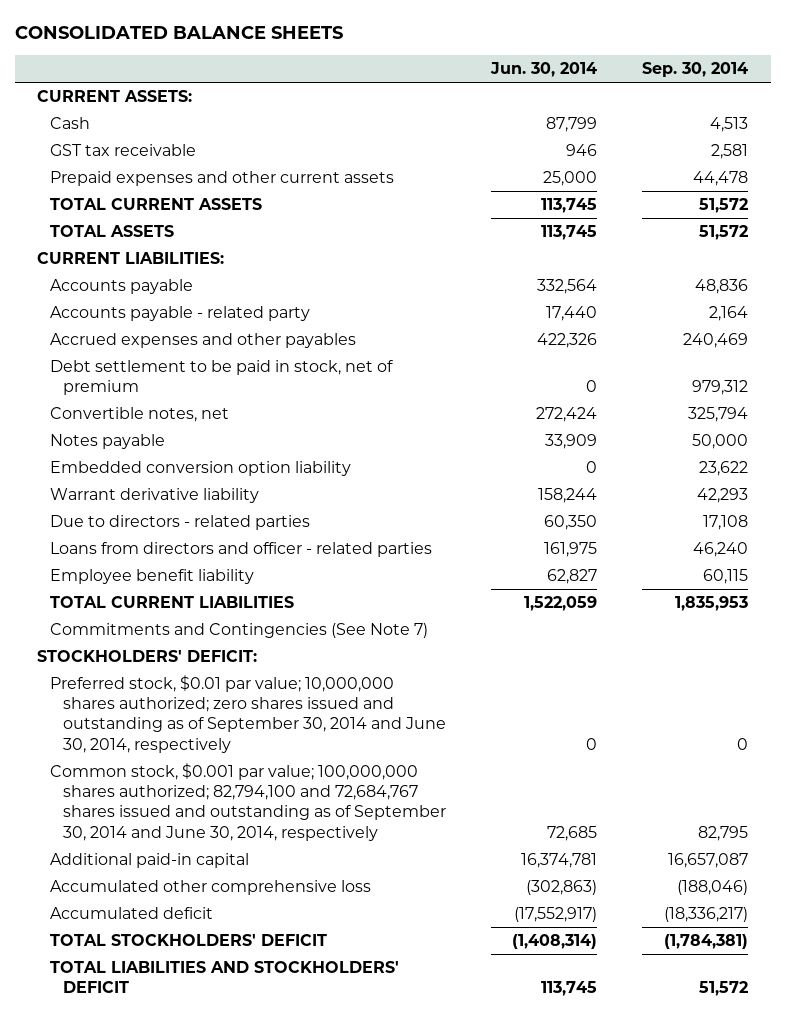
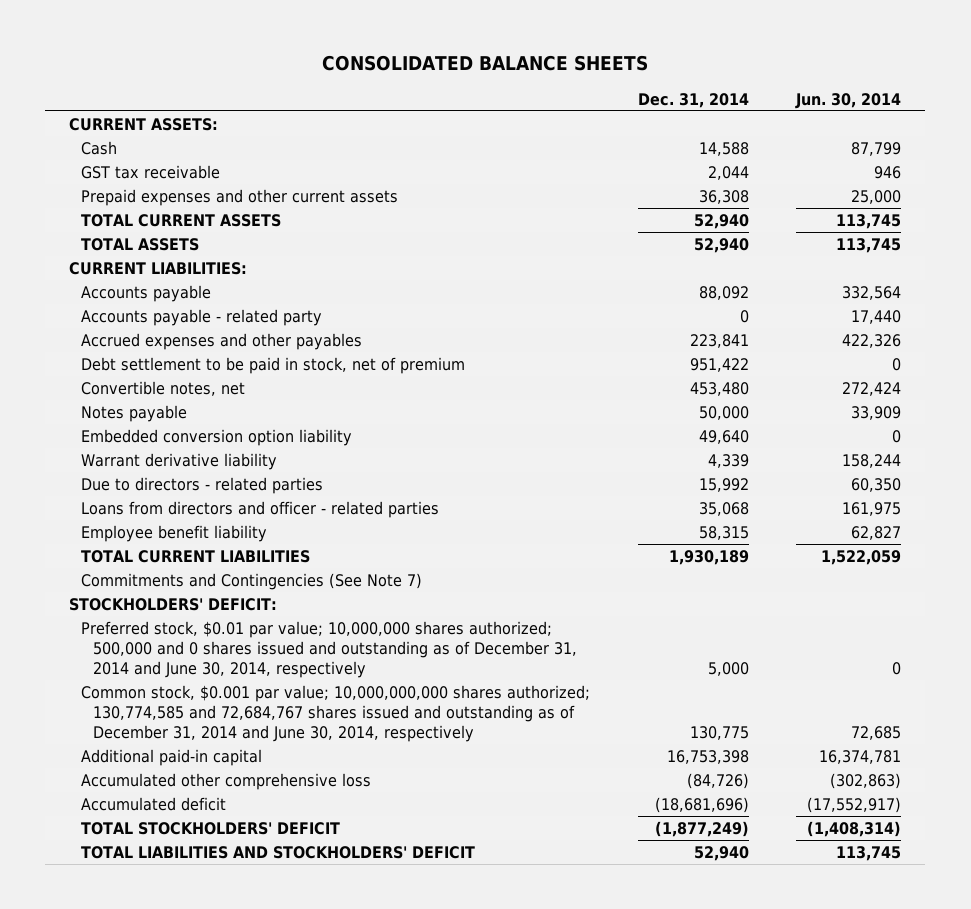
- | Jun. 30, 2014 | Sep. 30, 2014
+ | Dec. 31, 2014 | Jun. 30, 2014
- Preferred stock, $0.01 par value; 10,000,000 shares authorized; zero shares issued and outstanding as of September 30, 2014 and June 30, 2014, respectively | 0 | 0
- Common stock, $0.001 par value; 100,000,000 shares authorized; 82,794,100 and 72,684,767 shares issued and outstanding as of September 30, 2014 and June 30, 2014, respectively | 72,685 | 82,795
+ Preferred stock, $0.01 par value; 10,000,000 shares authorized; 500,000 and 0 shares issued and outstanding as of December 31, 2014 and June 30, 2014, respectively | 5,000 | 0
+ Common stock, $0.001 par value; 10,000,000,000 shares authorized; 130,774,585 and 72,684,767 shares issued and outstanding as of December 31, 2014 and June 30, 2014, respectively | 130,775 | 72,685

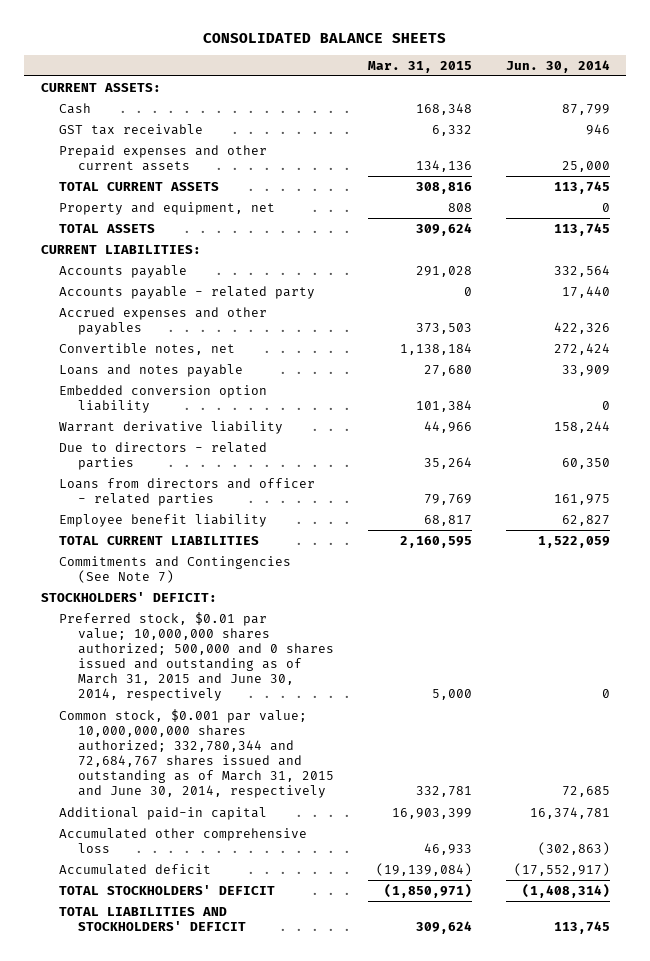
- | Dec. 31, 2014 | Jun. 30, 2014
+ | Mar. 31, 2015 | Jun. 30, 2014
+ Property and equipment, net | 808 | 0
- Debt settlement to be paid in stock, net of premium | 951,422 | 0
- Notes payable | 50,000 | 33,909
+ Loans and notes payable | 27,680 | 33,909
- Preferred stock, $0.01 par value; 10,000,000 shares authorized; 500,000 and 0 shares issued and outstanding as of December 31, 2014 and June 30, 2014, respectively | 5,000 | 0
- Common stock, $0.001 par value; 10,000,000,000 shares authorized; 130,774,585 and 72,684,767 shares issued and outstanding as of December 31, 2014 and June 30, 2014, respectively | 130,775 | 72,685
+ Preferred stock, $0.01 par value; 10,000,000 shares authorized; 500,000 and 0 shares issued and outstanding as of March 31, 2015 and June 30, 2014, respectively | 5,000 | 0
+ Common stock, $0.001 par value; 10,000,000,000 shares authorized; 332,780,344 and 72,684,767 shares issued and outstanding as of March 31, 2015 and June 30, 2014, respectively | 332,781 | 72,685

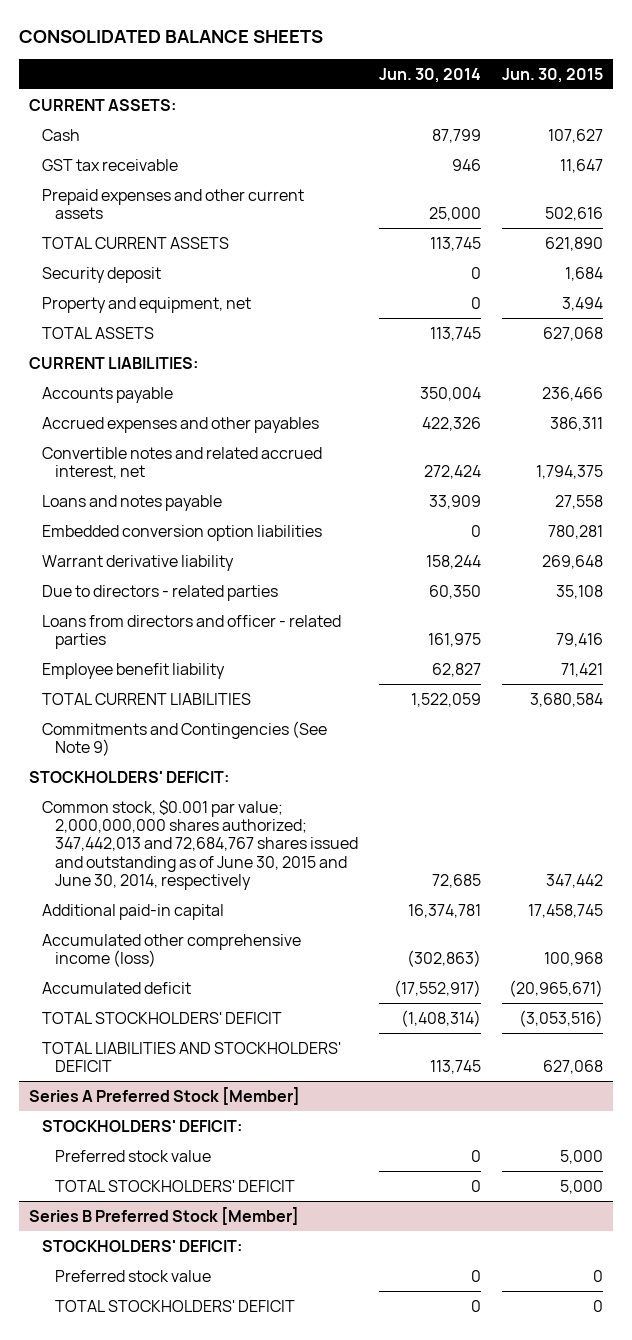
- | Mar. 31, 2015 | Jun. 30, 2014
+ | Jun. 30, 2014 | Jun. 30, 2015
+ Security deposit | 0 | 1,684
- Accounts payable | 291,028 | 332,564
- Accounts payable - related party | 0 | 17,440
+ Accounts payable | 350,004 | 236,466
- Convertible notes, net | 1,138,184 | 272,424
+ Convertible notes and related accrued interest, net | 272,424 | 1,794,375
- Embedded conversion option liability | 101,384 | 0
+ Embedded conversion option liabilities | 0 | 780,281
- Commitments and Contingencies (See Note 7)
+ Commitments and Contingencies (See Note 9)
- Preferred stock, $0.01 par value; 10,000,000 shares authorized; 500,000 and 0 shares issued and outstanding as of March 31, 2015 and June 30, 2014, respectively | 5,000 | 0
- Common stock, $0.001 par value; 10,000,000,000 shares authorized; 332,780,344 and 72,684,767 shares issued and outstanding as of March 31, 2015 and June 30, 2014, respectively | 332,781 | 72,685
+ Common stock, $0.001 par value; 2,000,000,000 shares authorized; 347,442,013 and 72,684,767 shares issued and outstanding as of June 30, 2015 and June 30, 2014, respectively | 72,685 | 347,442
- Accumulated other comprehensive loss | 46,933 | (302,863)
+ Accumulated other comprehensive income (loss) | (302,863) | 100,968
+ Series A Preferred Stock [Member]
+ STOCKHOLDERS' DEFICIT:
+ Preferred stock value | 0 | 5,000
+ TOTAL STOCKHOLDERS' DEFICIT | 0 | 5,000
+ Series B Preferred Stock [Member]
+ STOCKHOLDERS' DEFICIT:
+ Preferred stock value | 0 | 0
+ TOTAL STOCKHOLDERS' DEFICIT | 0 | 0

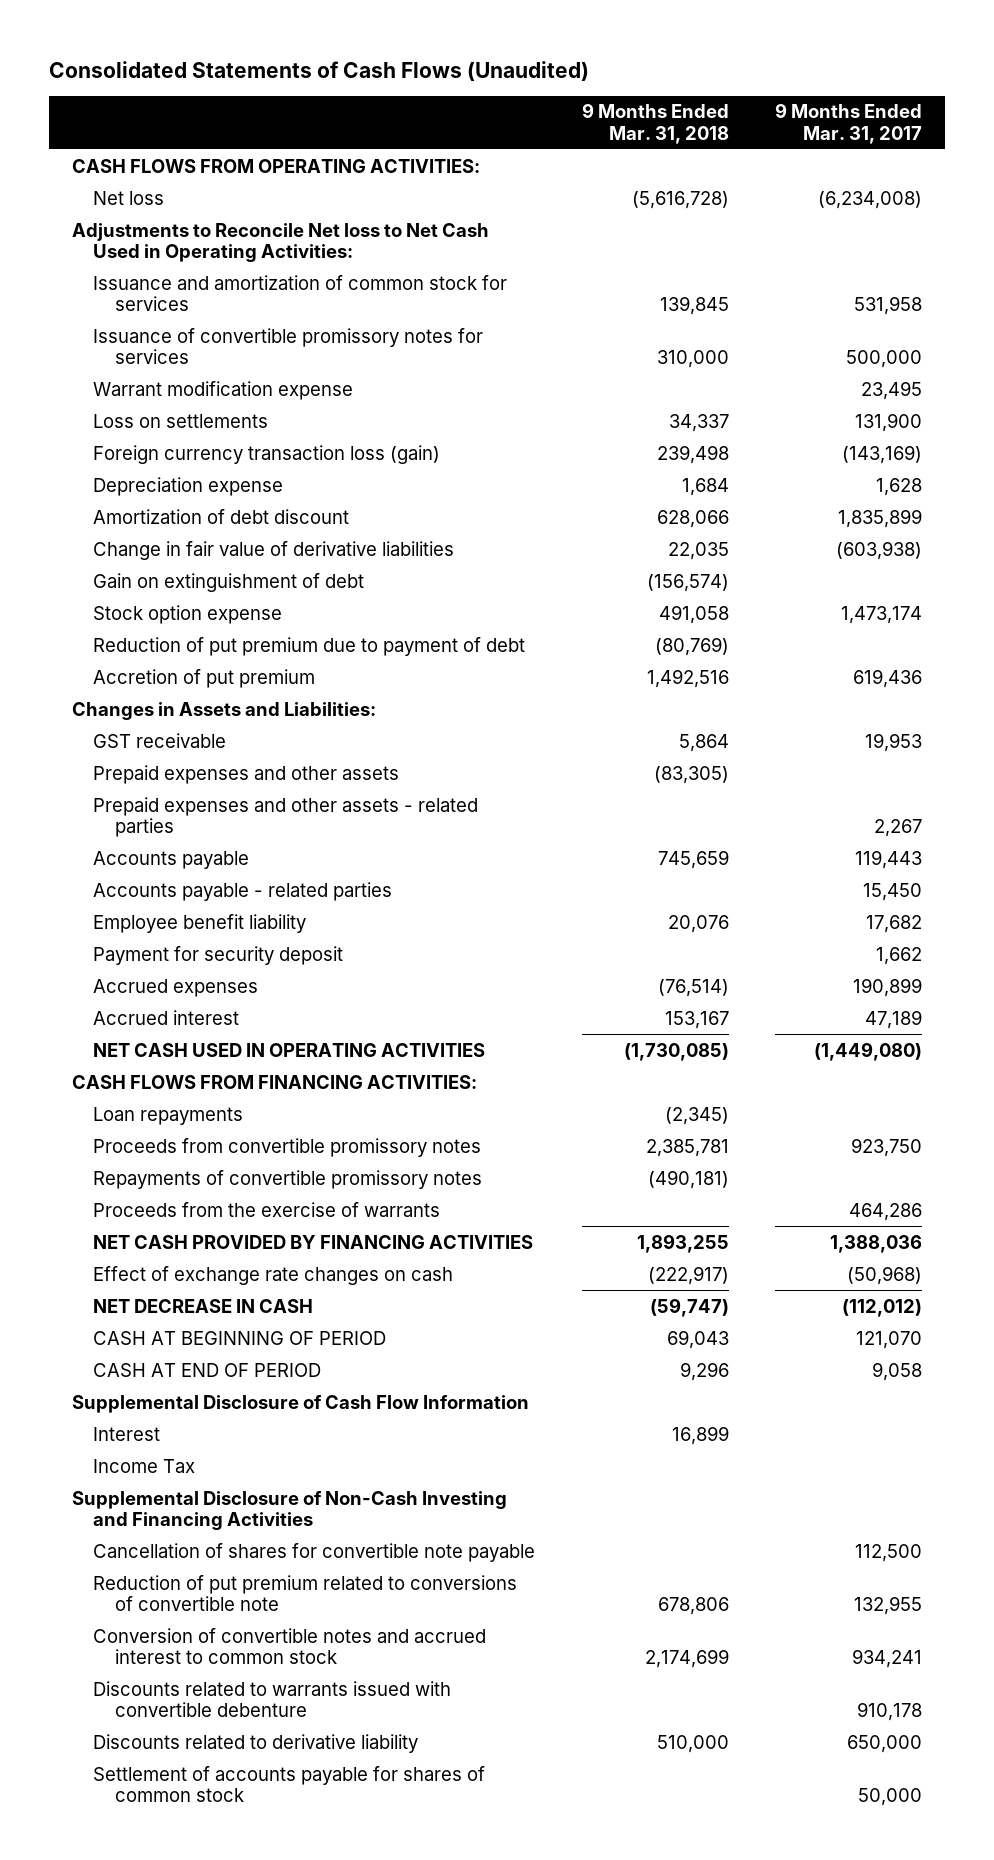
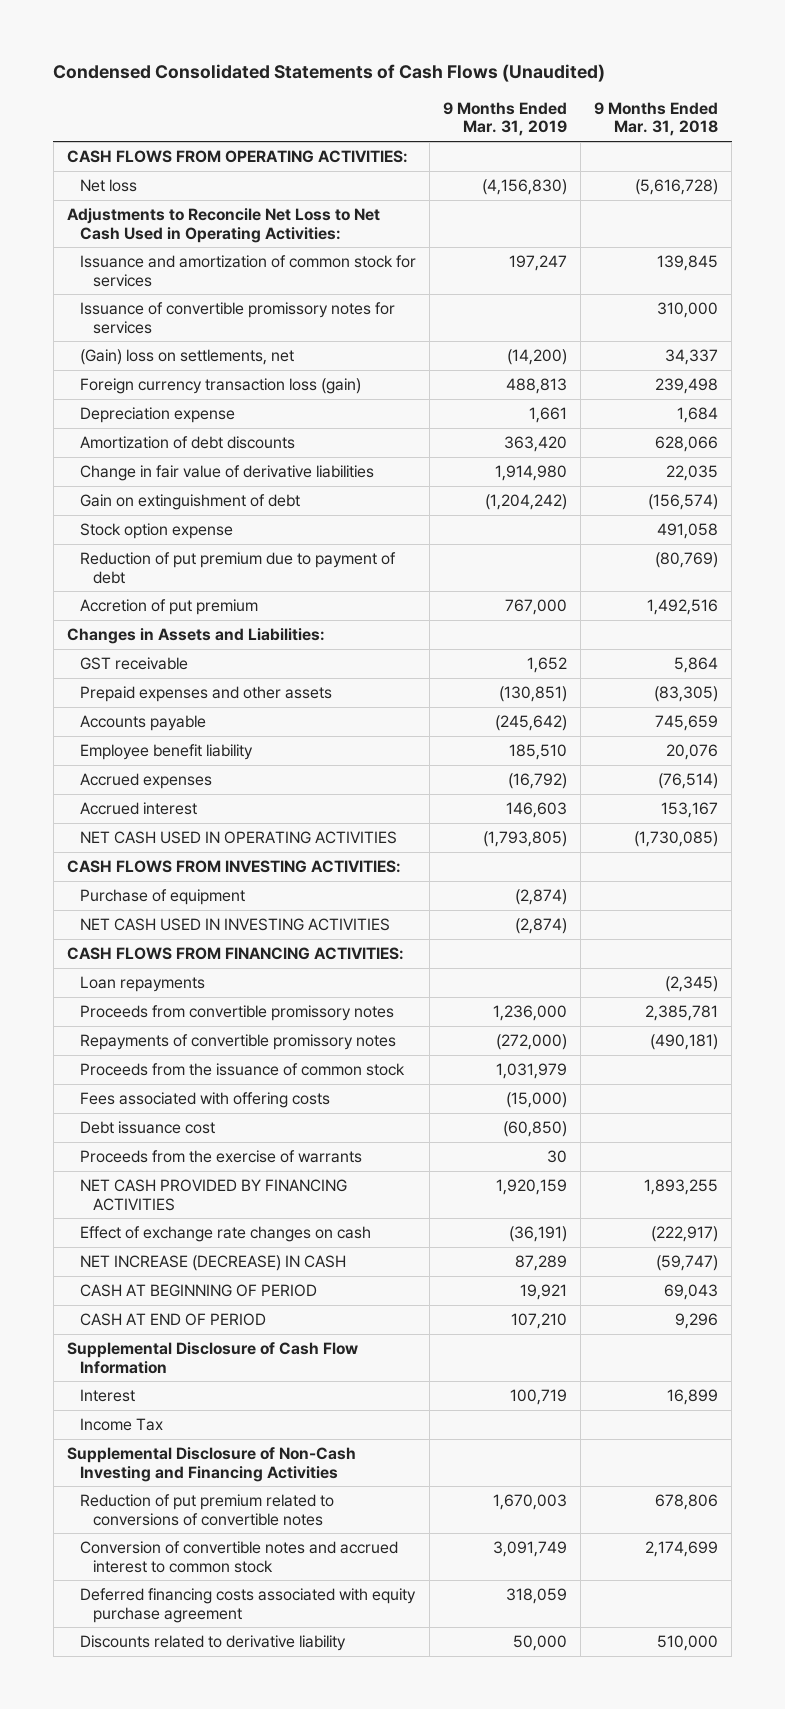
- Consolidated Statements of Cash Flows (Unaudited)
+ Condensed Consolidated Statements of Cash Flows (Unaudited)
- | 9 Months Ended Mar. 31, 2018 | 9 Months Ended Mar. 31, 2017
+ | 9 Months Ended Mar. 31, 2019 | 9 Months Ended Mar. 31, 2018
- Adjustments to Reconcile Net loss to Net Cash Used in Operating Activities:
+ Adjustments to Reconcile Net Loss to Net Cash Used in Operating Activities:
- Warrant modification expense | | 23,495
- Loss on settlements | 34,337 | 131,900
+ (Gain) loss on settlements, net | (14,200) | 34,337
- Amortization of debt discount | 628,066 | 1,835,899
+ Amortization of debt discounts | 363,420 | 628,066
- Prepaid expenses and other assets - related parties | | 2,267
- Accounts payable - related parties | | 15,450
- Payment for security deposit | | 1,662
+ CASH FLOWS FROM INVESTING ACTIVITIES:
+ Purchase of equipment | (2,874) |
+ NET CASH USED IN INVESTING ACTIVITIES | (2,874) |
+ Proceeds from the issuance of common stock | 1,031,979 |
+ Fees associated with offering costs | (15,000) |
+ Debt issuance cost | (60,850) |
- NET DECREASE IN CASH | (59,747) | (112,012)
+ NET INCREASE (DECREASE) IN CASH | 87,289 | (59,747)
- Cancellation of shares for convertible note payable | | 112,500
- Reduction of put premium related to conversions of convertible note | 678,806 | 132,955
+ Reduction of put premium related to conversions of convertible notes | 1,670,003 | 678,806
- Discounts related to warrants issued with convertible debenture | | 910,178
+ Deferred financing costs associated with equity purchase agreement | 318,059 |
- Settlement of accounts payable for shares of common stock | | 50,000

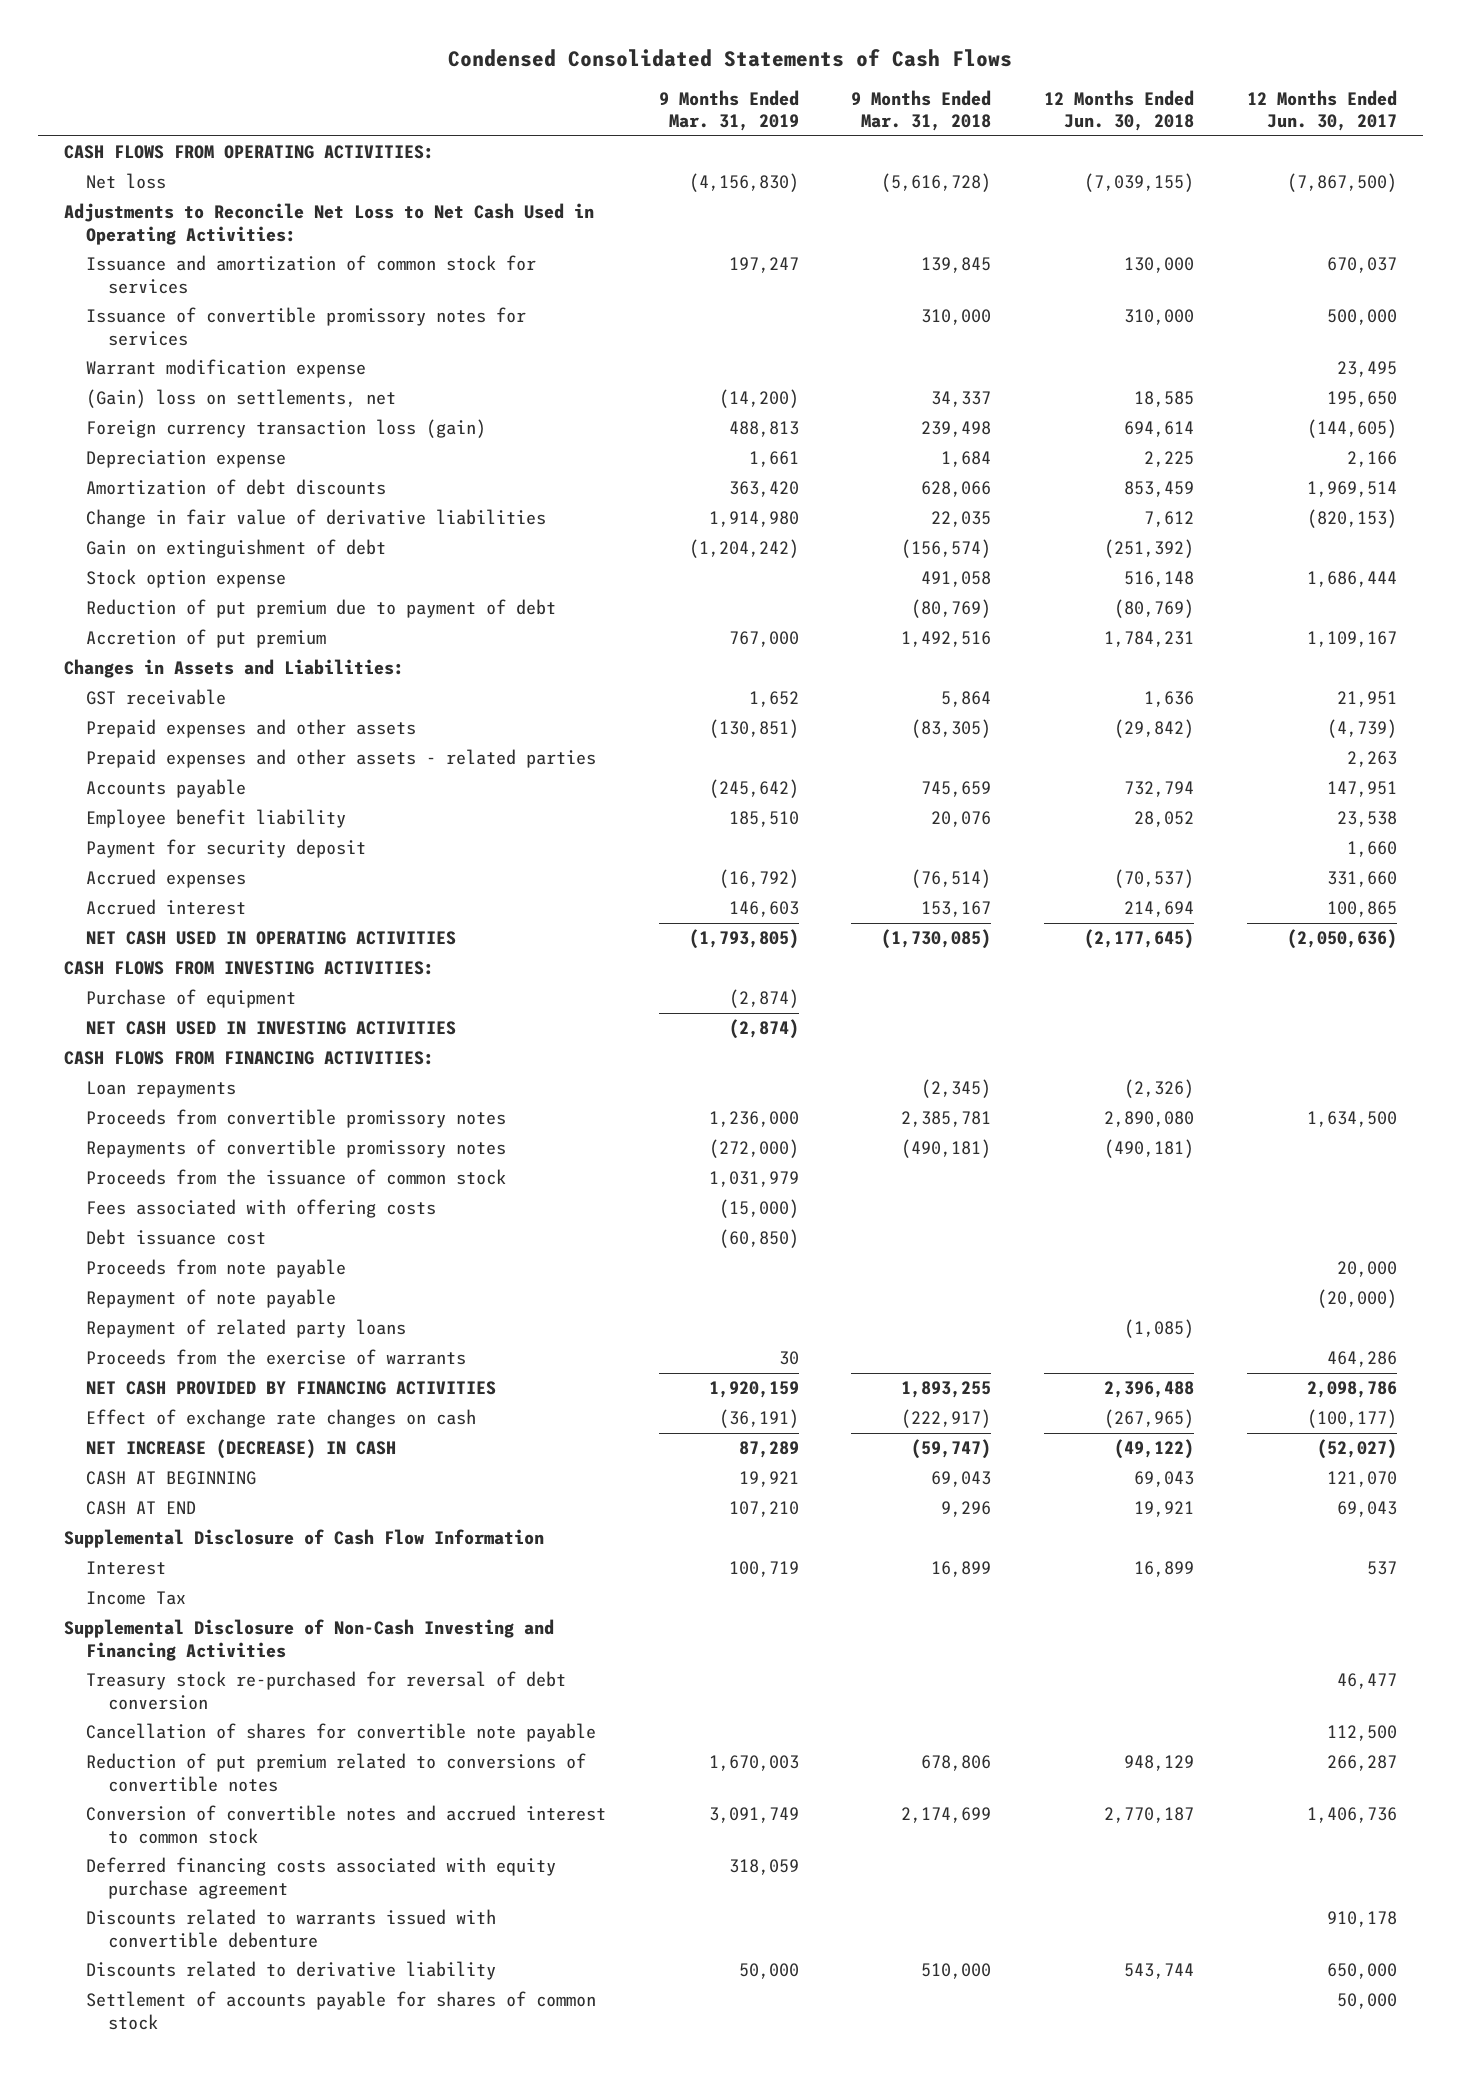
- Condensed Consolidated Statements of Cash Flows (Unaudited)
+ Condensed Consolidated Statements of Cash Flows
- | 9 Months Ended Mar. 31, 2019 | 9 Months Ended Mar. 31, 2018
+ | 9 Months Ended Mar. 31, 2019 | 9 Months Ended Mar. 31, 2018 | 12 Months Ended Jun. 30, 2018 | 12 Months Ended Jun. 30, 2017
+ Warrant modification expense | | | | 23,495
+ Prepaid expenses and other assets - related parties | | | | 2,263
+ Payment for security deposit | | | | 1,660
+ Proceeds from note payable | | | | 20,000
+ Repayment of note payable | | | | (20,000)
+ Repayment of related party loans | | | (1,085) |
- CASH AT BEGINNING OF PERIOD | 19,921 | 69,043
- CASH AT END OF PERIOD | 107,210 | 9,296
+ CASH AT BEGINNING | 19,921 | 69,043 | 69,043 | 121,070
+ CASH AT END | 107,210 | 9,296 | 19,921 | 69,043
+ Treasury stock re-purchased for reversal of debt conversion | | | | 46,477
+ Cancellation of shares for convertible note payable | | | | 112,500
+ Discounts related to warrants issued with convertible debenture | | | | 910,178
+ Settlement of accounts payable for shares of common stock | | | | 50,000

